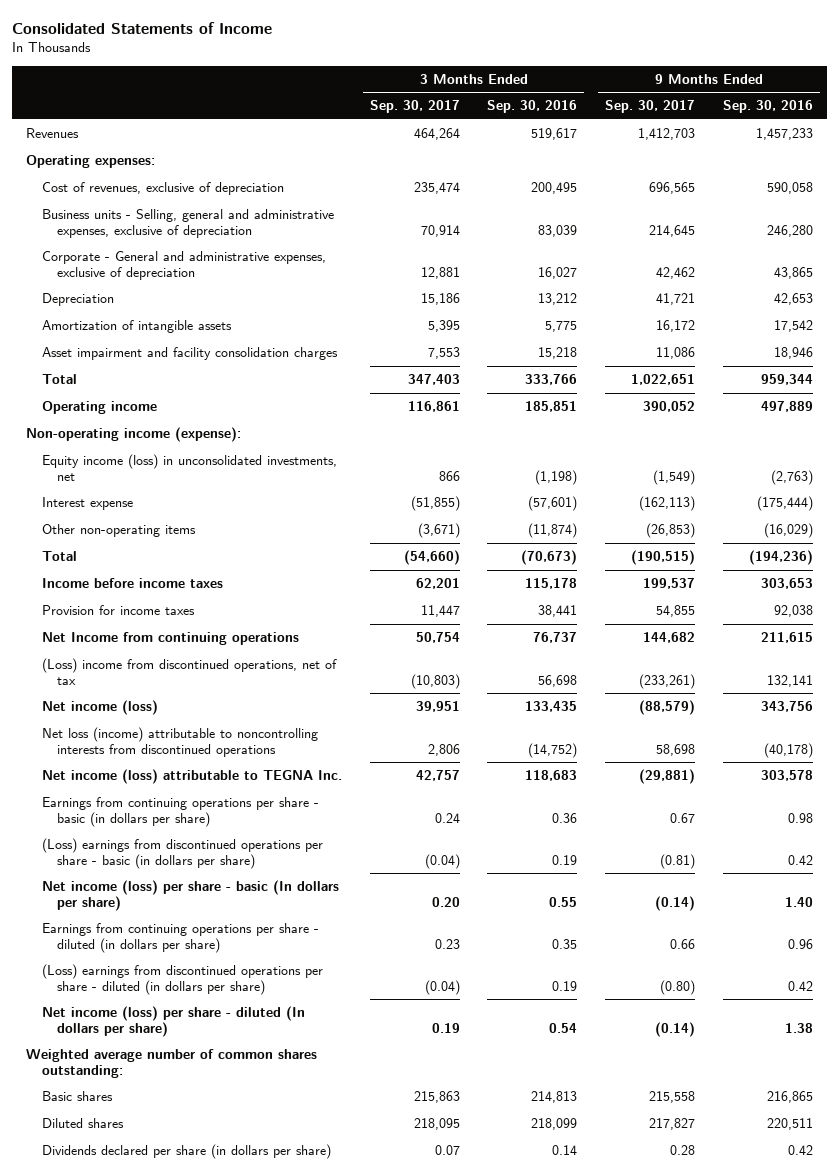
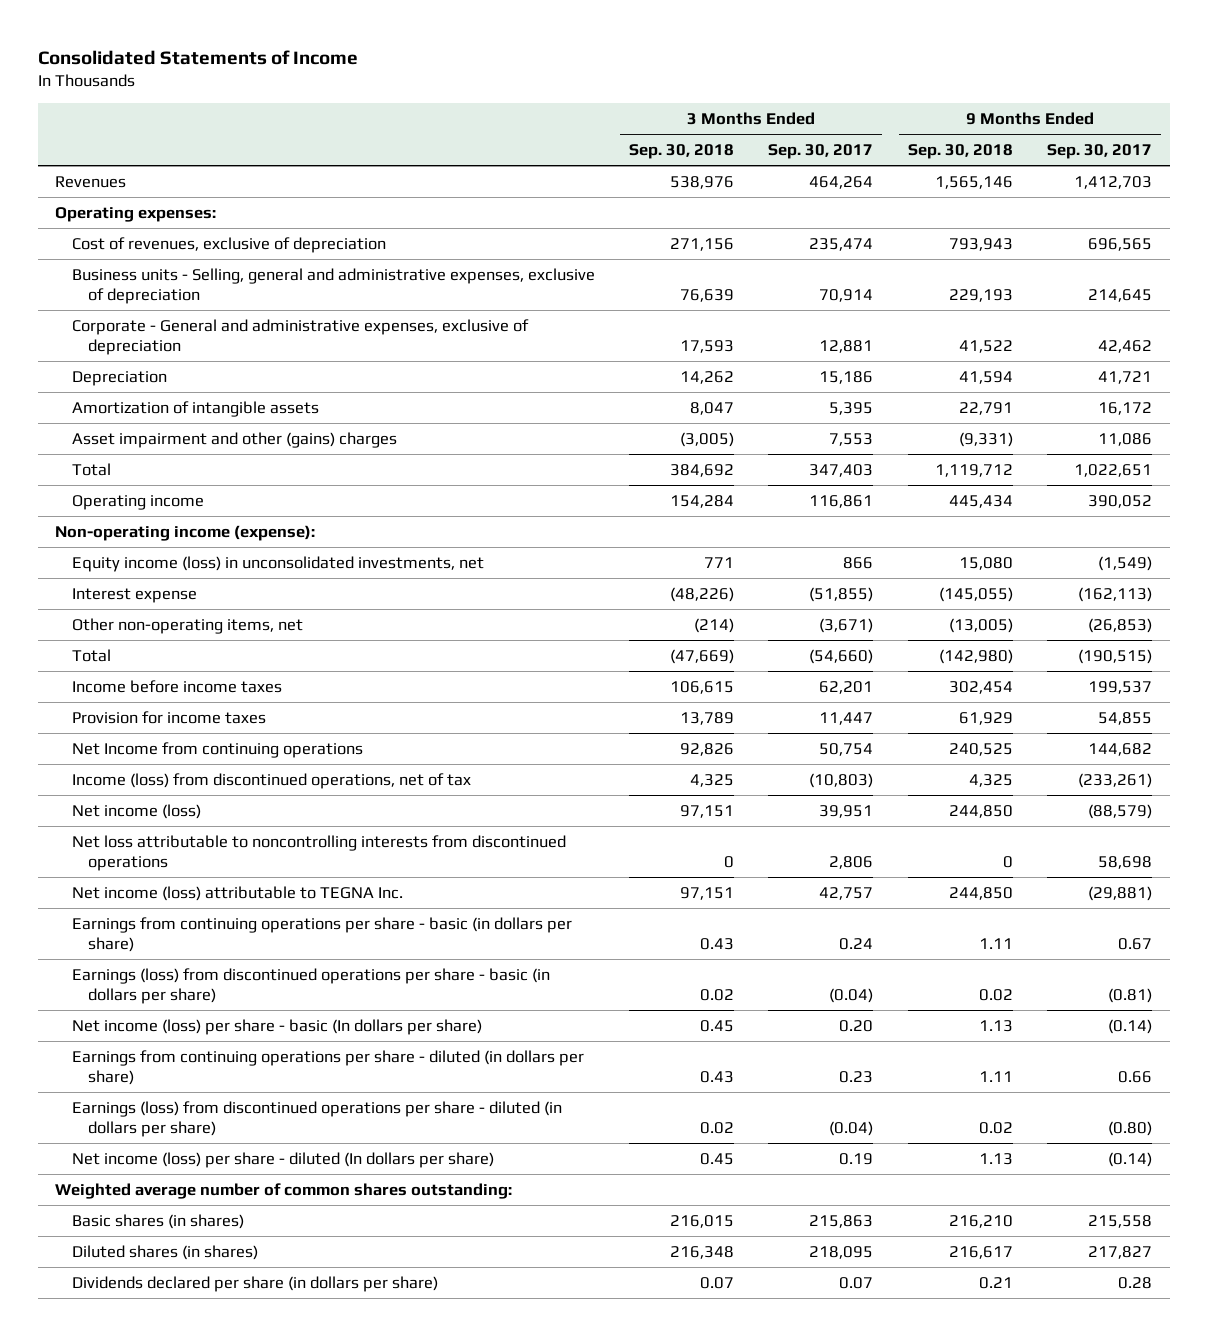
- | 3 Months Ended Sep. 30, 2017 | 3 Months Ended Sep. 30, 2016 | 9 Months Ended Sep. 30, 2017 | 9 Months Ended Sep. 30, 2016
+ | 3 Months Ended Sep. 30, 2018 | 3 Months Ended Sep. 30, 2017 | 9 Months Ended Sep. 30, 2018 | 9 Months Ended Sep. 30, 2017
- Asset impairment and facility consolidation charges | 7,553 | 15,218 | 11,086 | 18,946
+ Asset impairment and other (gains) charges | (3,005) | 7,553 | (9,331) | 11,086
- Other non-operating items | (3,671) | (11,874) | (26,853) | (16,029)
+ Other non-operating items, net | (214) | (3,671) | (13,005) | (26,853)
- (Loss) income from discontinued operations, net of tax | (10,803) | 56,698 | (233,261) | 132,141
+ Income (loss) from discontinued operations, net of tax | 4,325 | (10,803) | 4,325 | (233,261)
- Net loss (income) attributable to noncontrolling interests from discontinued operations | 2,806 | (14,752) | 58,698 | (40,178)
+ Net loss attributable to noncontrolling interests from discontinued operations | 0 | 2,806 | 0 | 58,698
- (Loss) earnings from discontinued operations per share - basic (in dollars per share) | (0.04) | 0.19 | (0.81) | 0.42
+ Earnings (loss) from discontinued operations per share - basic (in dollars per share) | 0.02 | (0.04) | 0.02 | (0.81)
- (Loss) earnings from discontinued operations per share - diluted (in dollars per share) | (0.04) | 0.19 | (0.80) | 0.42
+ Earnings (loss) from discontinued operations per share - diluted (in dollars per share) | 0.02 | (0.04) | 0.02 | (0.80)
- Basic shares | 215,863 | 214,813 | 215,558 | 216,865
- Diluted shares | 218,095 | 218,099 | 217,827 | 220,511
+ Basic shares (in shares) | 216,015 | 215,863 | 216,210 | 215,558
+ Diluted shares (in shares) | 216,348 | 218,095 | 216,617 | 217,827

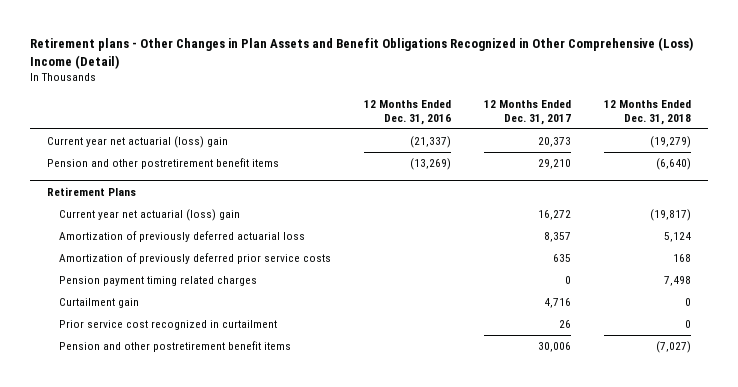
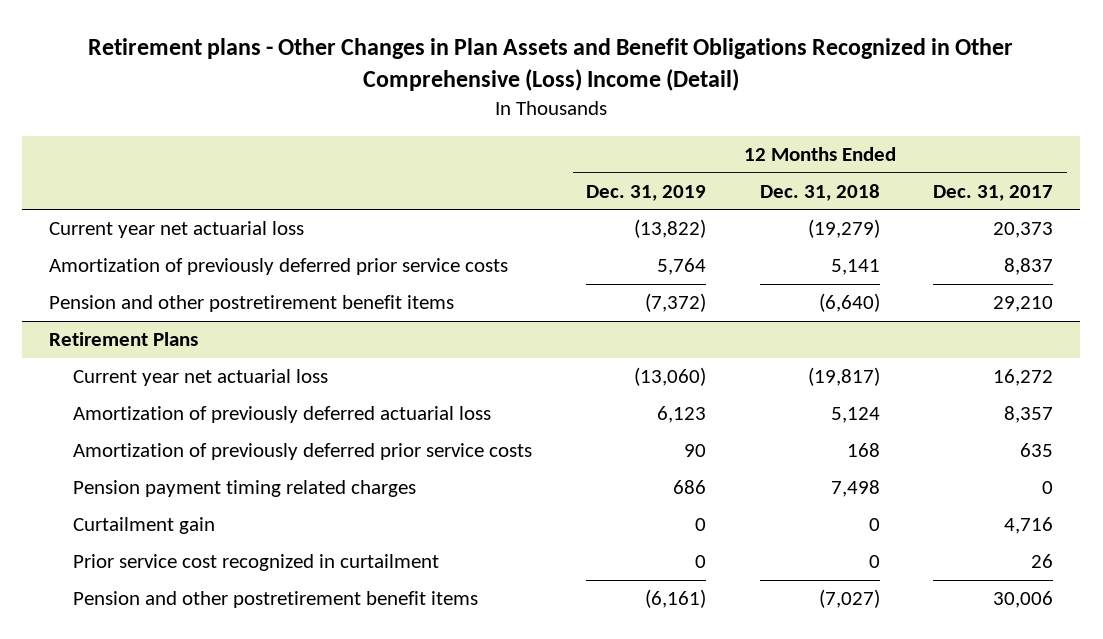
- | 12 Months Ended Dec. 31, 2016 | 12 Months Ended Dec. 31, 2017 | 12 Months Ended Dec. 31, 2018
+ | 12 Months Ended Dec. 31, 2019 | 12 Months Ended Dec. 31, 2018 | 12 Months Ended Dec. 31, 2017
- Current year net actuarial (loss) gain | (21,337) | 20,373 | (19,279)
+ Current year net actuarial loss | (13,822) | (19,279) | 20,373
+ Amortization of previously deferred prior service costs | 5,764 | 5,141 | 8,837
@ Retirement Plans
- Current year net actuarial (loss) gain | | 16,272 | (19,817)
+ Current year net actuarial loss | (13,060) | (19,817) | 16,272

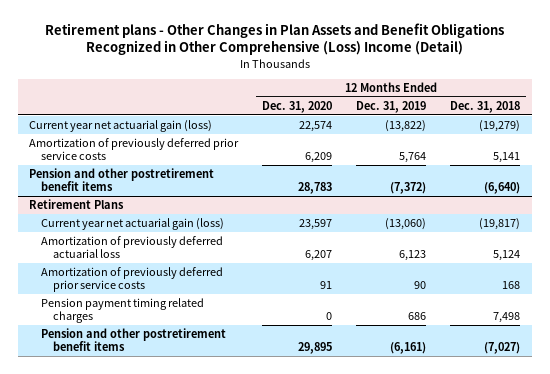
- | 12 Months Ended Dec. 31, 2019 | 12 Months Ended Dec. 31, 2018 | 12 Months Ended Dec. 31, 2017
+ | 12 Months Ended Dec. 31, 2020 | 12 Months Ended Dec. 31, 2019 | 12 Months Ended Dec. 31, 2018
- Current year net actuarial loss | (13,822) | (19,279) | 20,373
+ Current year net actuarial gain (loss) | 22,574 | (13,822) | (19,279)
@ Retirement Plans
- Current year net actuarial loss | (13,060) | (19,817) | 16,272
+ Current year net actuarial gain (loss) | 23,597 | (13,060) | (19,817)
- Curtailment gain | 0 | 0 | 4,716
- Prior service cost recognized in curtailment | 0 | 0 | 26

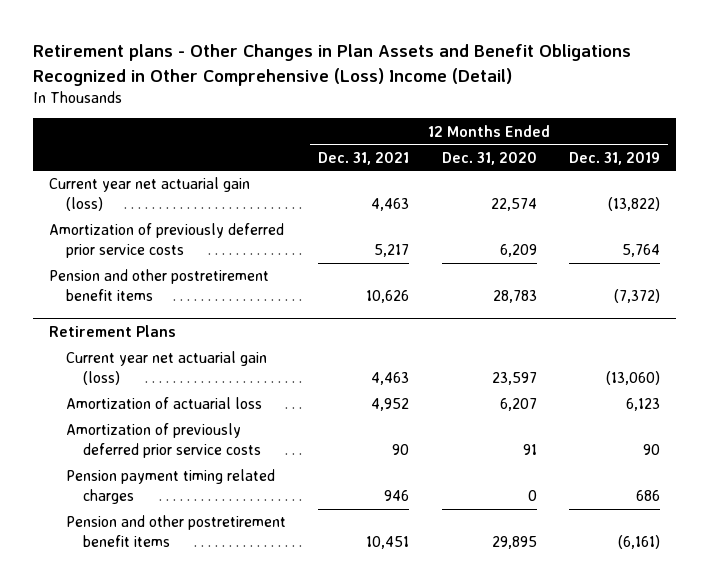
- | 12 Months Ended Dec. 31, 2020 | 12 Months Ended Dec. 31, 2019 | 12 Months Ended Dec. 31, 2018
+ | 12 Months Ended Dec. 31, 2021 | 12 Months Ended Dec. 31, 2020 | 12 Months Ended Dec. 31, 2019
@ Retirement Plans
- Amortization of previously deferred actuarial loss | 6,207 | 6,123 | 5,124
+ Amortization of actuarial loss | 4,952 | 6,207 | 6,123

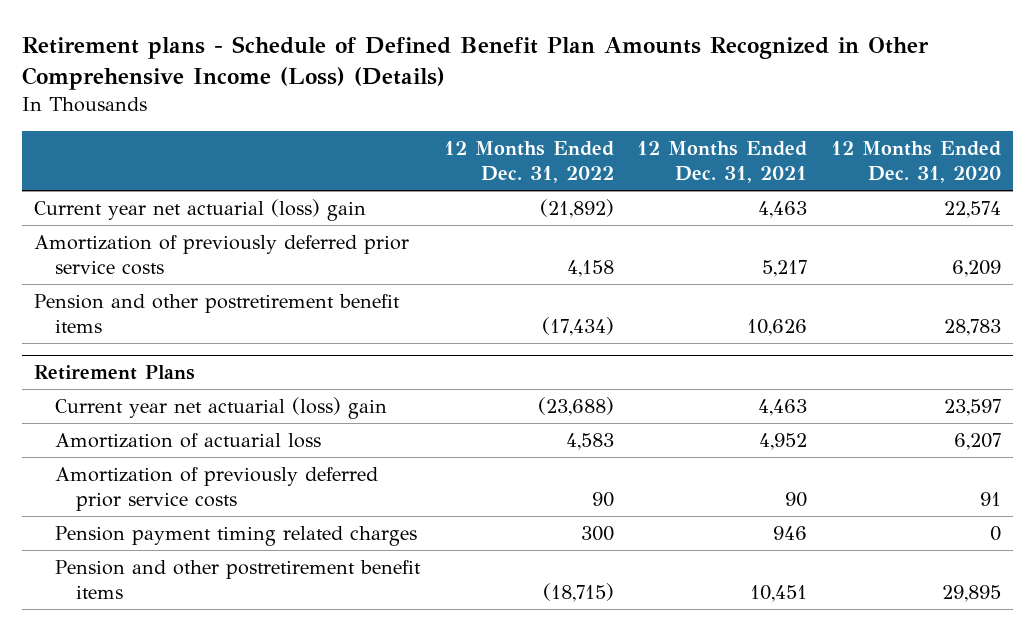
- Retirement plans - Other Changes in Plan Assets and Benefit Obligations Recognized in Other Comprehensive (Loss) Income (Detail)
+ Retirement plans - Schedule of Defined Benefit Plan Amounts Recognized in Other Comprehensive Income (Loss) (Details)
- | 12 Months Ended Dec. 31, 2021 | 12 Months Ended Dec. 31, 2020 | 12 Months Ended Dec. 31, 2019
+ | 12 Months Ended Dec. 31, 2022 | 12 Months Ended Dec. 31, 2021 | 12 Months Ended Dec. 31, 2020
- Current year net actuarial gain (loss) | 4,463 | 22,574 | (13,822)
+ Current year net actuarial (loss) gain | (21,892) | 4,463 | 22,574
@ Retirement Plans
- Current year net actuarial gain (loss) | 4,463 | 23,597 | (13,060)
+ Current year net actuarial (loss) gain | (23,688) | 4,463 | 23,597

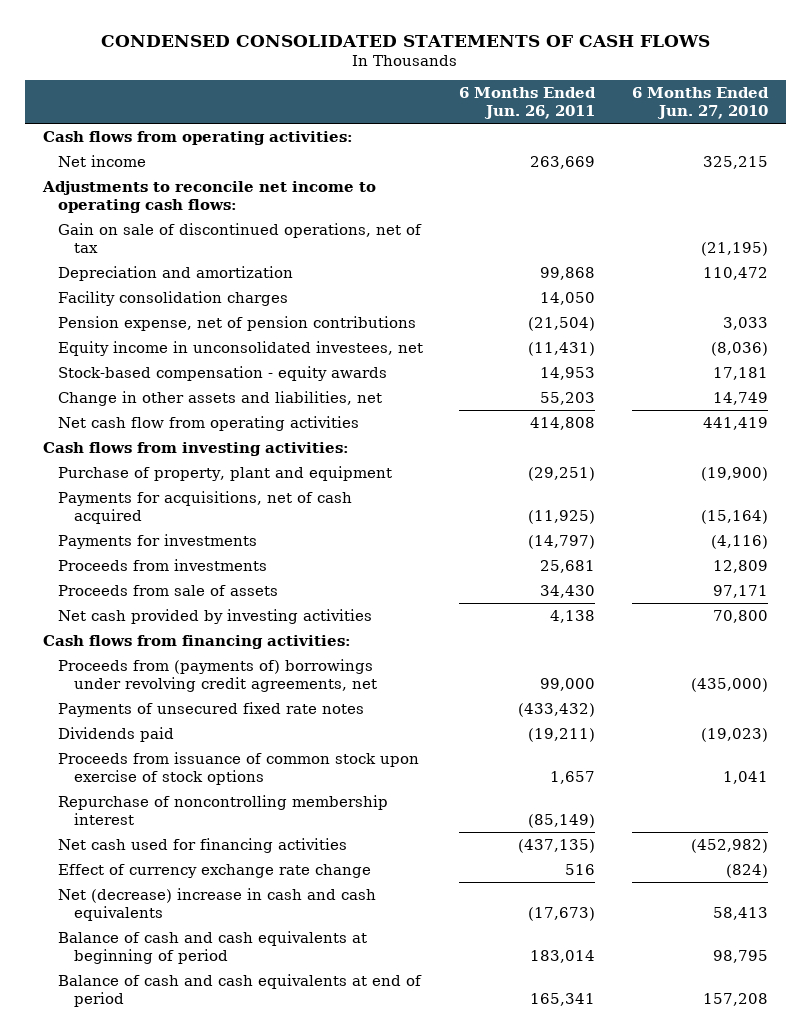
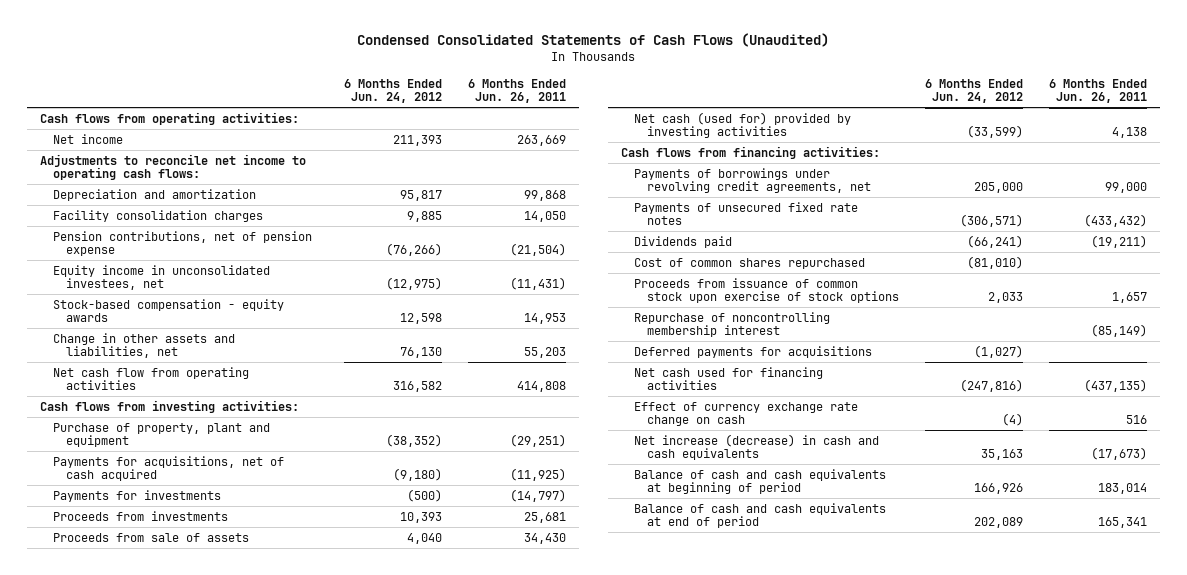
- CONDENSED CONSOLIDATED STATEMENTS OF CASH FLOWS
+ Condensed Consolidated Statements of Cash Flows (Unaudited)
- | 6 Months Ended Jun. 26, 2011 | 6 Months Ended Jun. 27, 2010
+ | 6 Months Ended Jun. 24, 2012 | 6 Months Ended Jun. 26, 2011
- Gain on sale of discontinued operations, net of tax | | (21,195)
- Pension expense, net of pension contributions | (21,504) | 3,033
+ Pension contributions, net of pension expense | (76,266) | (21,504)
- Net cash provided by investing activities | 4,138 | 70,800
+ Net cash (used for) provided by investing activities | (33,599) | 4,138
- Proceeds from (payments of) borrowings under revolving credit agreements, net | 99,000 | (435,000)
+ Payments of borrowings under revolving credit agreements, net | 205,000 | 99,000
+ Cost of common shares repurchased | (81,010) |
+ Deferred payments for acquisitions | (1,027) |
- Effect of currency exchange rate change | 516 | (824)
- Net (decrease) increase in cash and cash equivalents | (17,673) | 58,413
+ Effect of currency exchange rate change on cash | (4) | 516
+ Net increase (decrease) in cash and cash equivalents | 35,163 | (17,673)

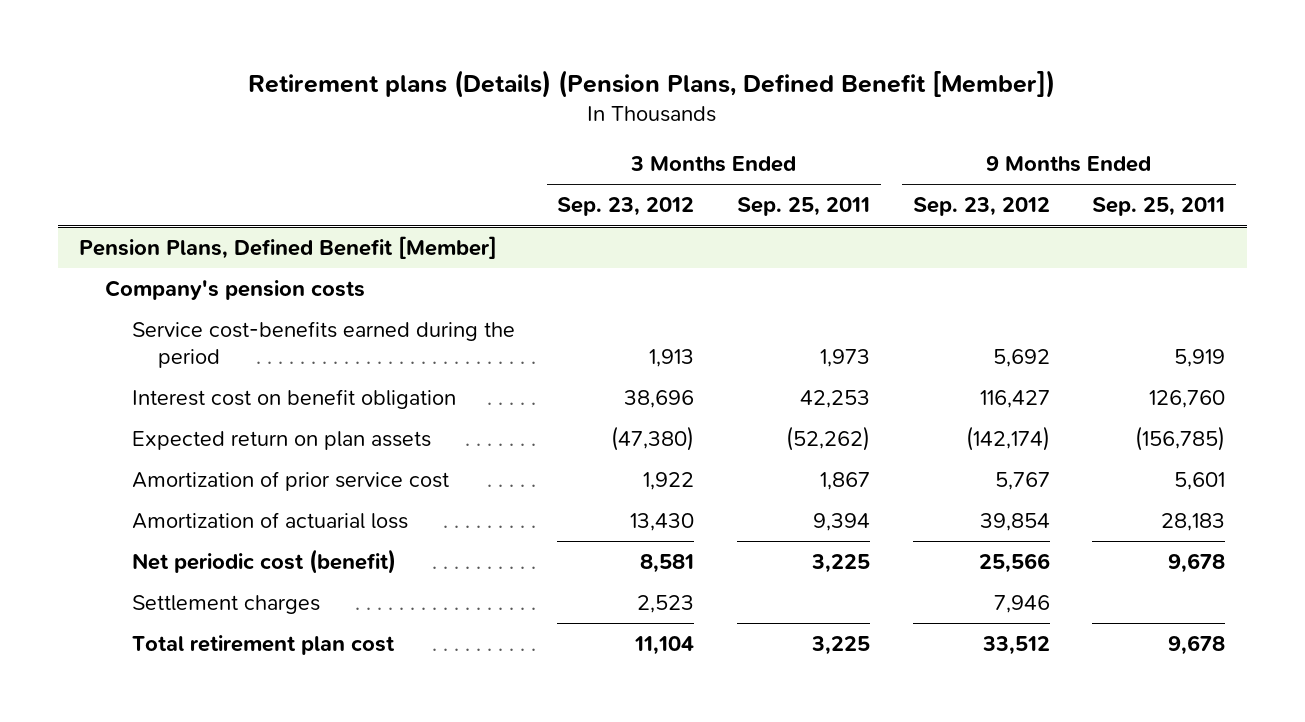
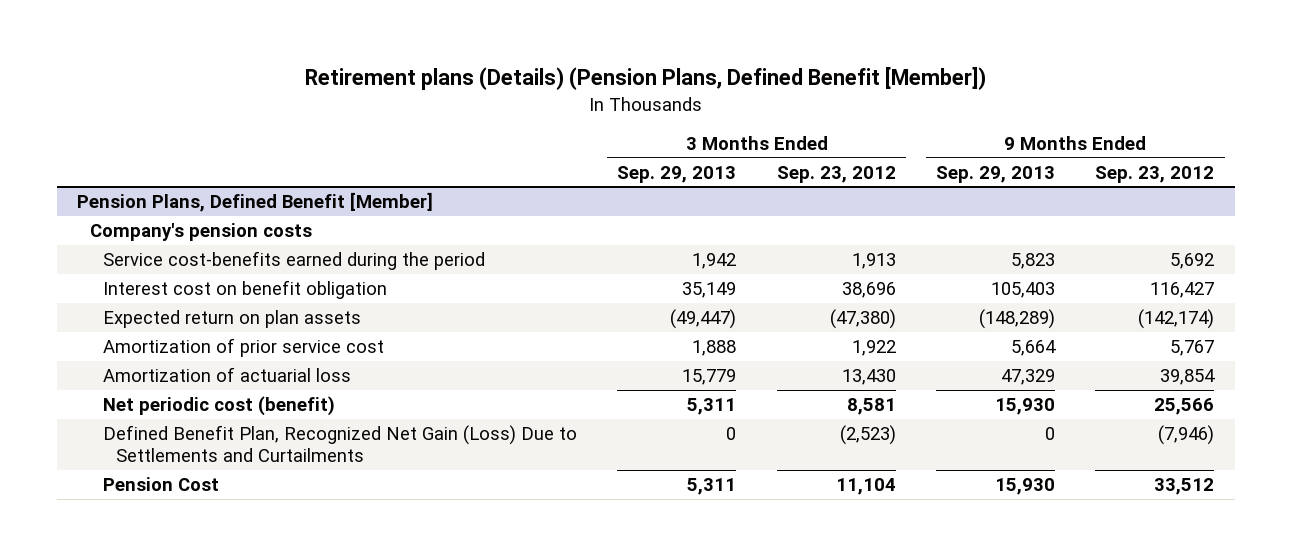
- | 3 Months Ended Sep. 23, 2012 | 3 Months Ended Sep. 25, 2011 | 9 Months Ended Sep. 23, 2012 | 9 Months Ended Sep. 25, 2011
+ | 3 Months Ended Sep. 29, 2013 | 3 Months Ended Sep. 23, 2012 | 9 Months Ended Sep. 29, 2013 | 9 Months Ended Sep. 23, 2012
@ Pension Plans, Defined Benefit [Member]
- Settlement charges | 2,523 | | 7,946 |
- Total retirement plan cost | 11,104 | 3,225 | 33,512 | 9,678
+ Defined Benefit Plan, Recognized Net Gain (Loss) Due to Settlements and Curtailments | 0 | (2,523) | 0 | (7,946)
+ Pension Cost | 5,311 | 11,104 | 15,930 | 33,512

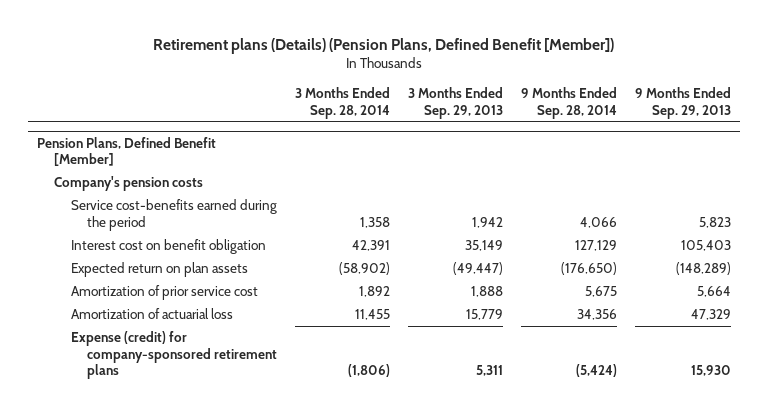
- | 3 Months Ended Sep. 29, 2013 | 3 Months Ended Sep. 23, 2012 | 9 Months Ended Sep. 29, 2013 | 9 Months Ended Sep. 23, 2012
+ | 3 Months Ended Sep. 28, 2014 | 3 Months Ended Sep. 29, 2013 | 9 Months Ended Sep. 28, 2014 | 9 Months Ended Sep. 29, 2013
@ Pension Plans, Defined Benefit [Member]
- Net periodic cost (benefit) | 5,311 | 8,581 | 15,930 | 25,566
- Defined Benefit Plan, Recognized Net Gain (Loss) Due to Settlements and Curtailments | 0 | (2,523) | 0 | (7,946)
- Pension Cost | 5,311 | 11,104 | 15,930 | 33,512
+ Expense (credit) for company-sponsored retirement plans | (1,806) | 5,311 | (5,424) | 15,930

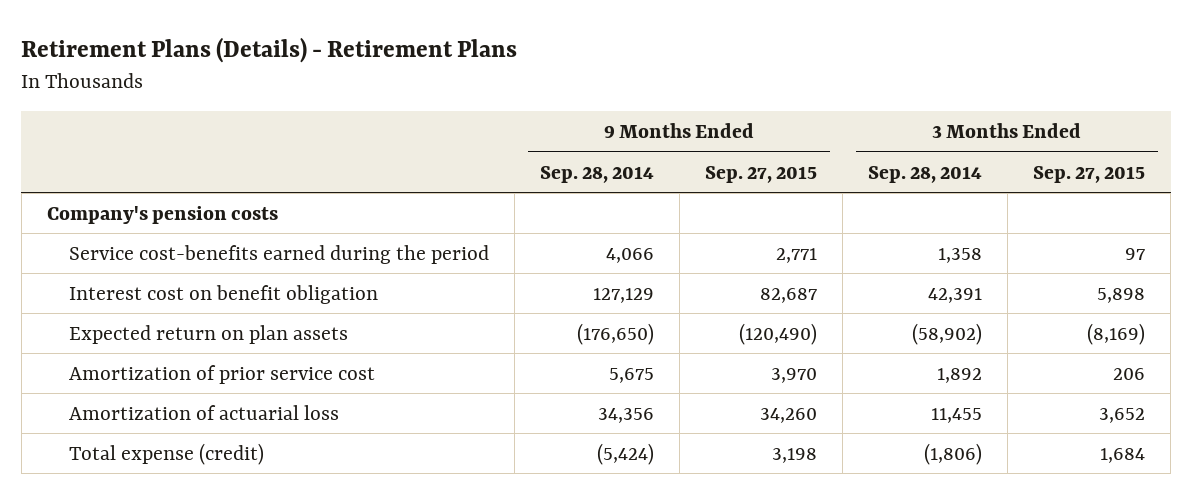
- Retirement plans (Details) (Pension Plans, Defined Benefit [Member])
+ Retirement Plans (Details) - Retirement Plans
- | 3 Months Ended Sep. 28, 2014 | 3 Months Ended Sep. 29, 2013 | 9 Months Ended Sep. 28, 2014 | 9 Months Ended Sep. 29, 2013
+ | 9 Months Ended Sep. 28, 2014 | 9 Months Ended Sep. 27, 2015 | 3 Months Ended Sep. 28, 2014 | 3 Months Ended Sep. 27, 2015
- Pension Plans, Defined Benefit [Member]
- Expense (credit) for company-sponsored retirement plans | (1,806) | 5,311 | (5,424) | 15,930
+ Total expense (credit) | (5,424) | 3,198 | (1,806) | 1,684

